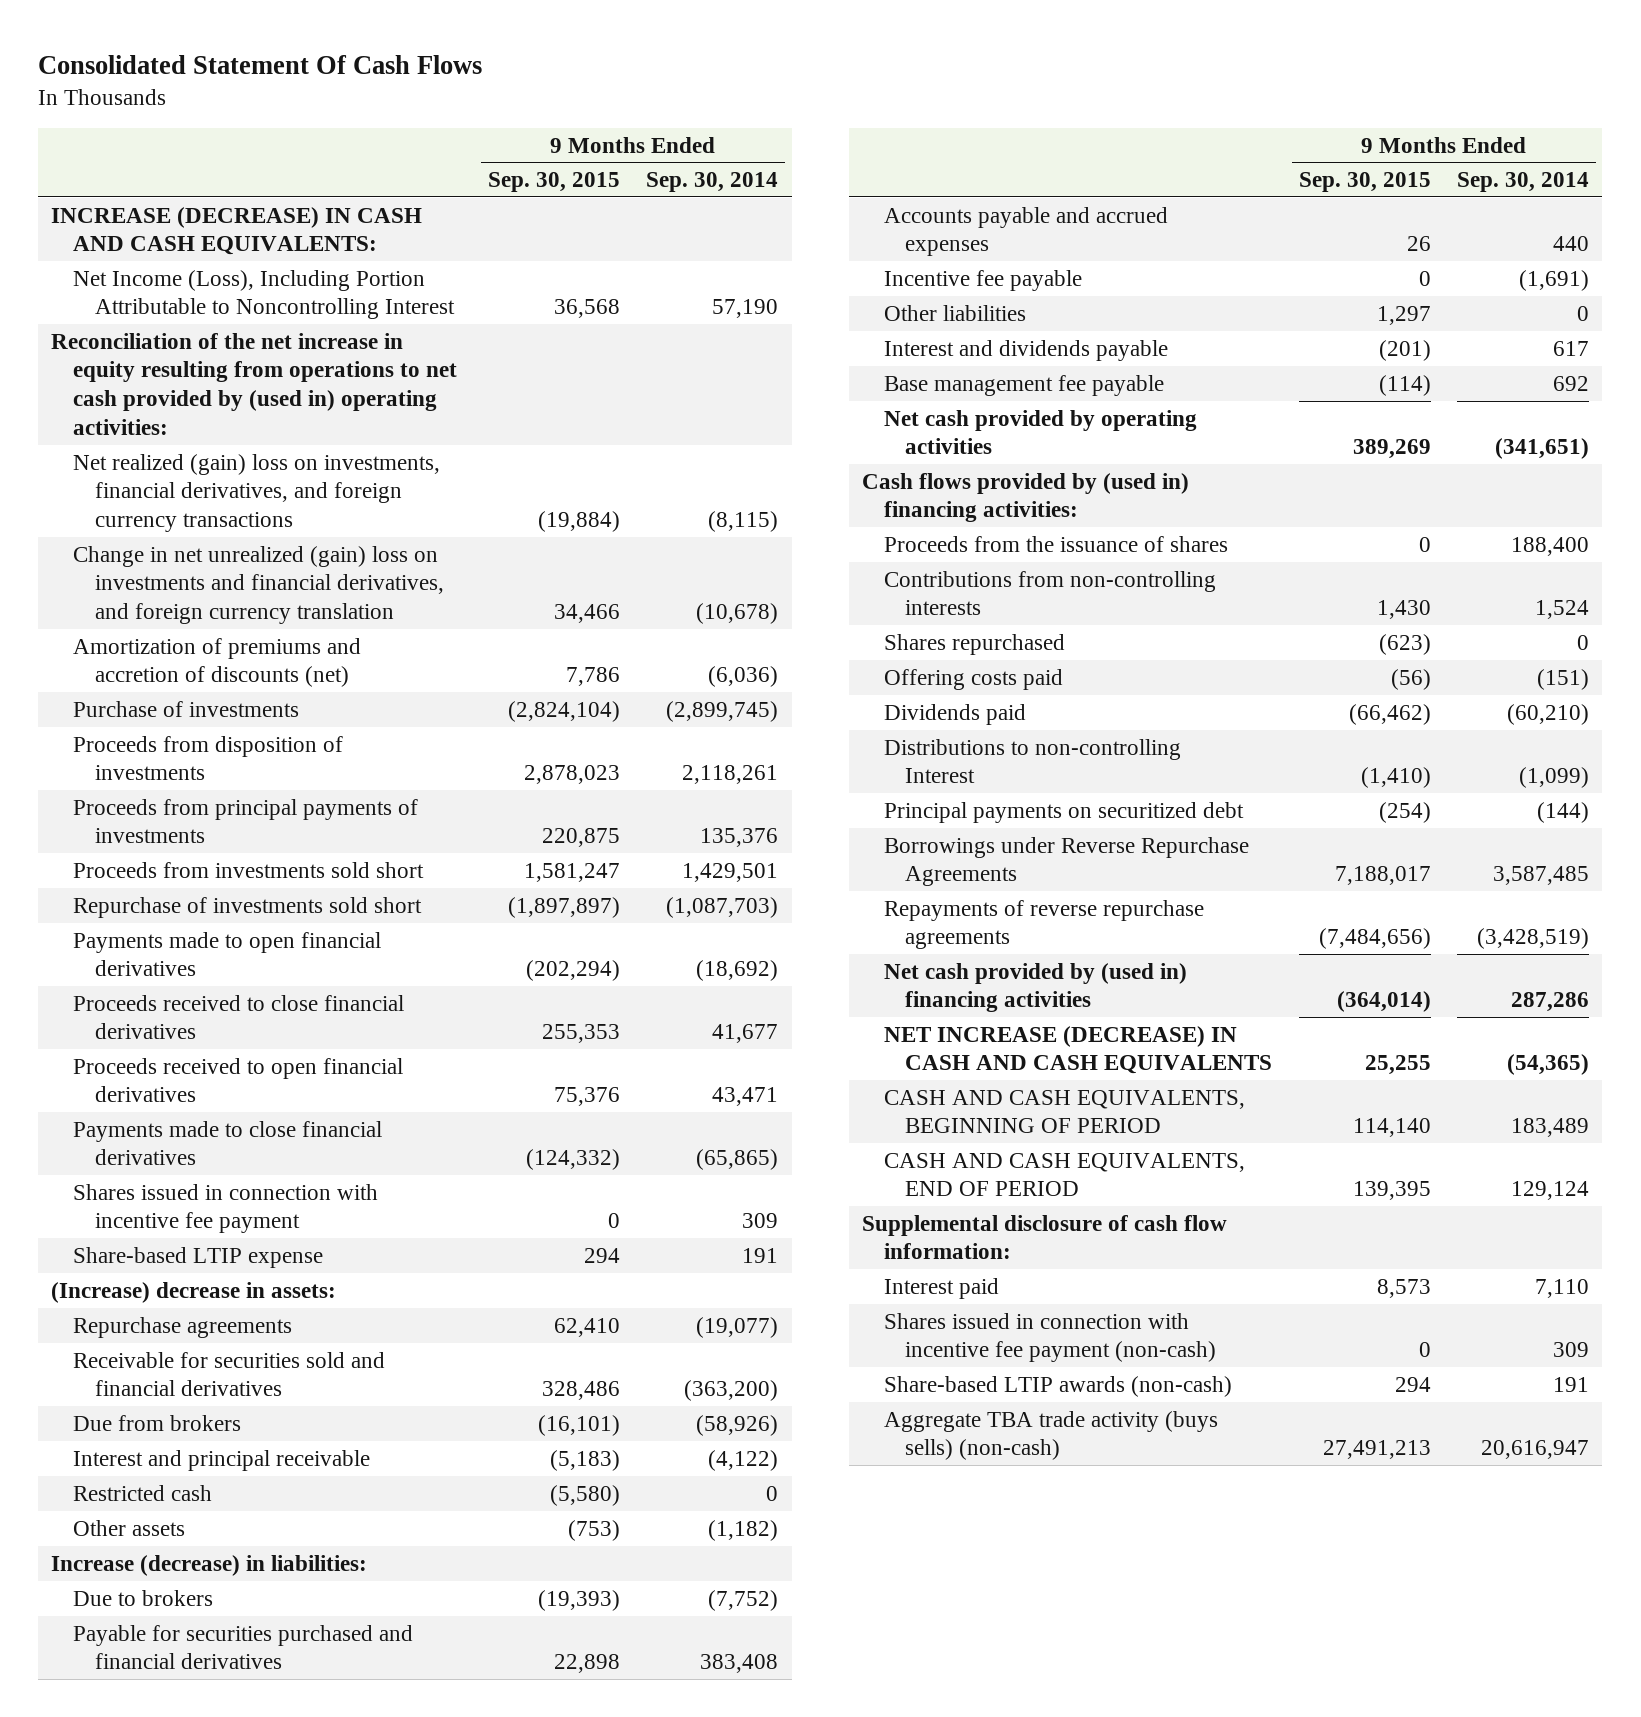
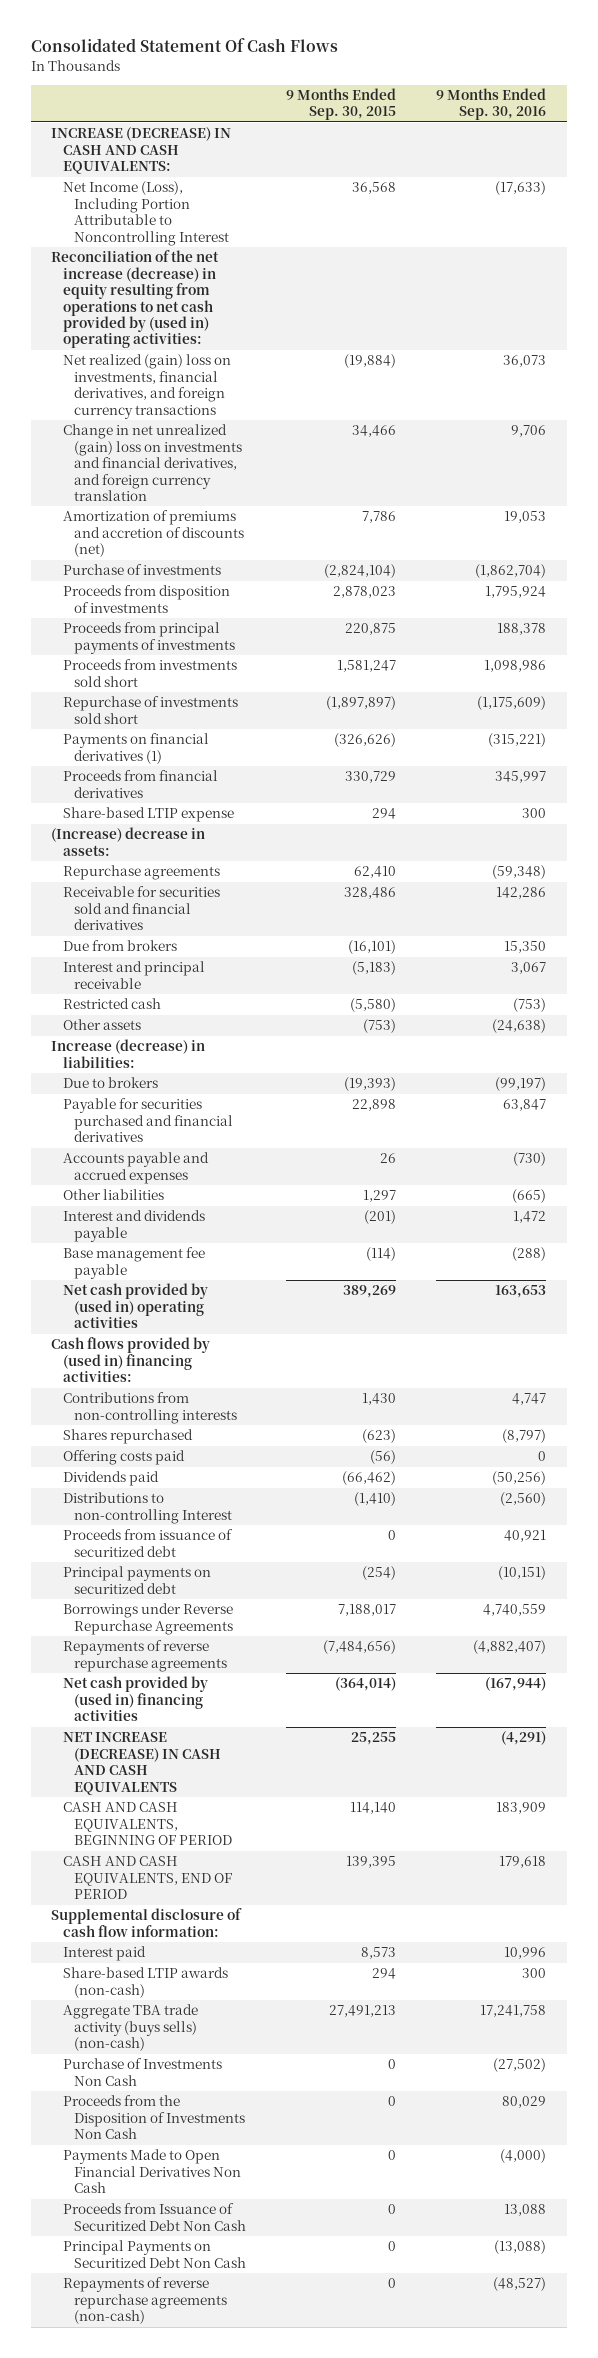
- | 9 Months Ended Sep. 30, 2015 | 9 Months Ended Sep. 30, 2014
+ | 9 Months Ended Sep. 30, 2015 | 9 Months Ended Sep. 30, 2016
- Reconciliation of the net increase in equity resulting from operations to net cash provided by (used in) operating activities:
+ Reconciliation of the net increase (decrease) in equity resulting from operations to net cash provided by (used in) operating activities:
- Payments made to open financial derivatives | (202,294) | (18,692)
- Proceeds received to close financial derivatives | 255,353 | 41,677
- Proceeds received to open financial derivatives | 75,376 | 43,471
- Payments made to close financial derivatives | (124,332) | (65,865)
- Shares issued in connection with incentive fee payment | 0 | 309
+ Payments on financial derivatives (1) | (326,626) | (315,221)
+ Proceeds from financial derivatives | 330,729 | 345,997
- Incentive fee payable | 0 | (1,691)
- Net cash provided by operating activities | 389,269 | (341,651)
+ Net cash provided by (used in) operating activities | 389,269 | 163,653
- Proceeds from the issuance of shares | 0 | 188,400
+ Proceeds from issuance of securitized debt | 0 | 40,921
- Shares issued in connection with incentive fee payment (non-cash) | 0 | 309
+ Purchase of Investments Non Cash | 0 | (27,502)
+ Proceeds from the Disposition of Investments Non Cash | 0 | 80,029
+ Payments Made to Open Financial Derivatives Non Cash | 0 | (4,000)
+ Proceeds from Issuance of Securitized Debt Non Cash | 0 | 13,088
+ Principal Payments on Securitized Debt Non Cash | 0 | (13,088)
+ Repayments of reverse repurchase agreements (non-cash) | 0 | (48,527)

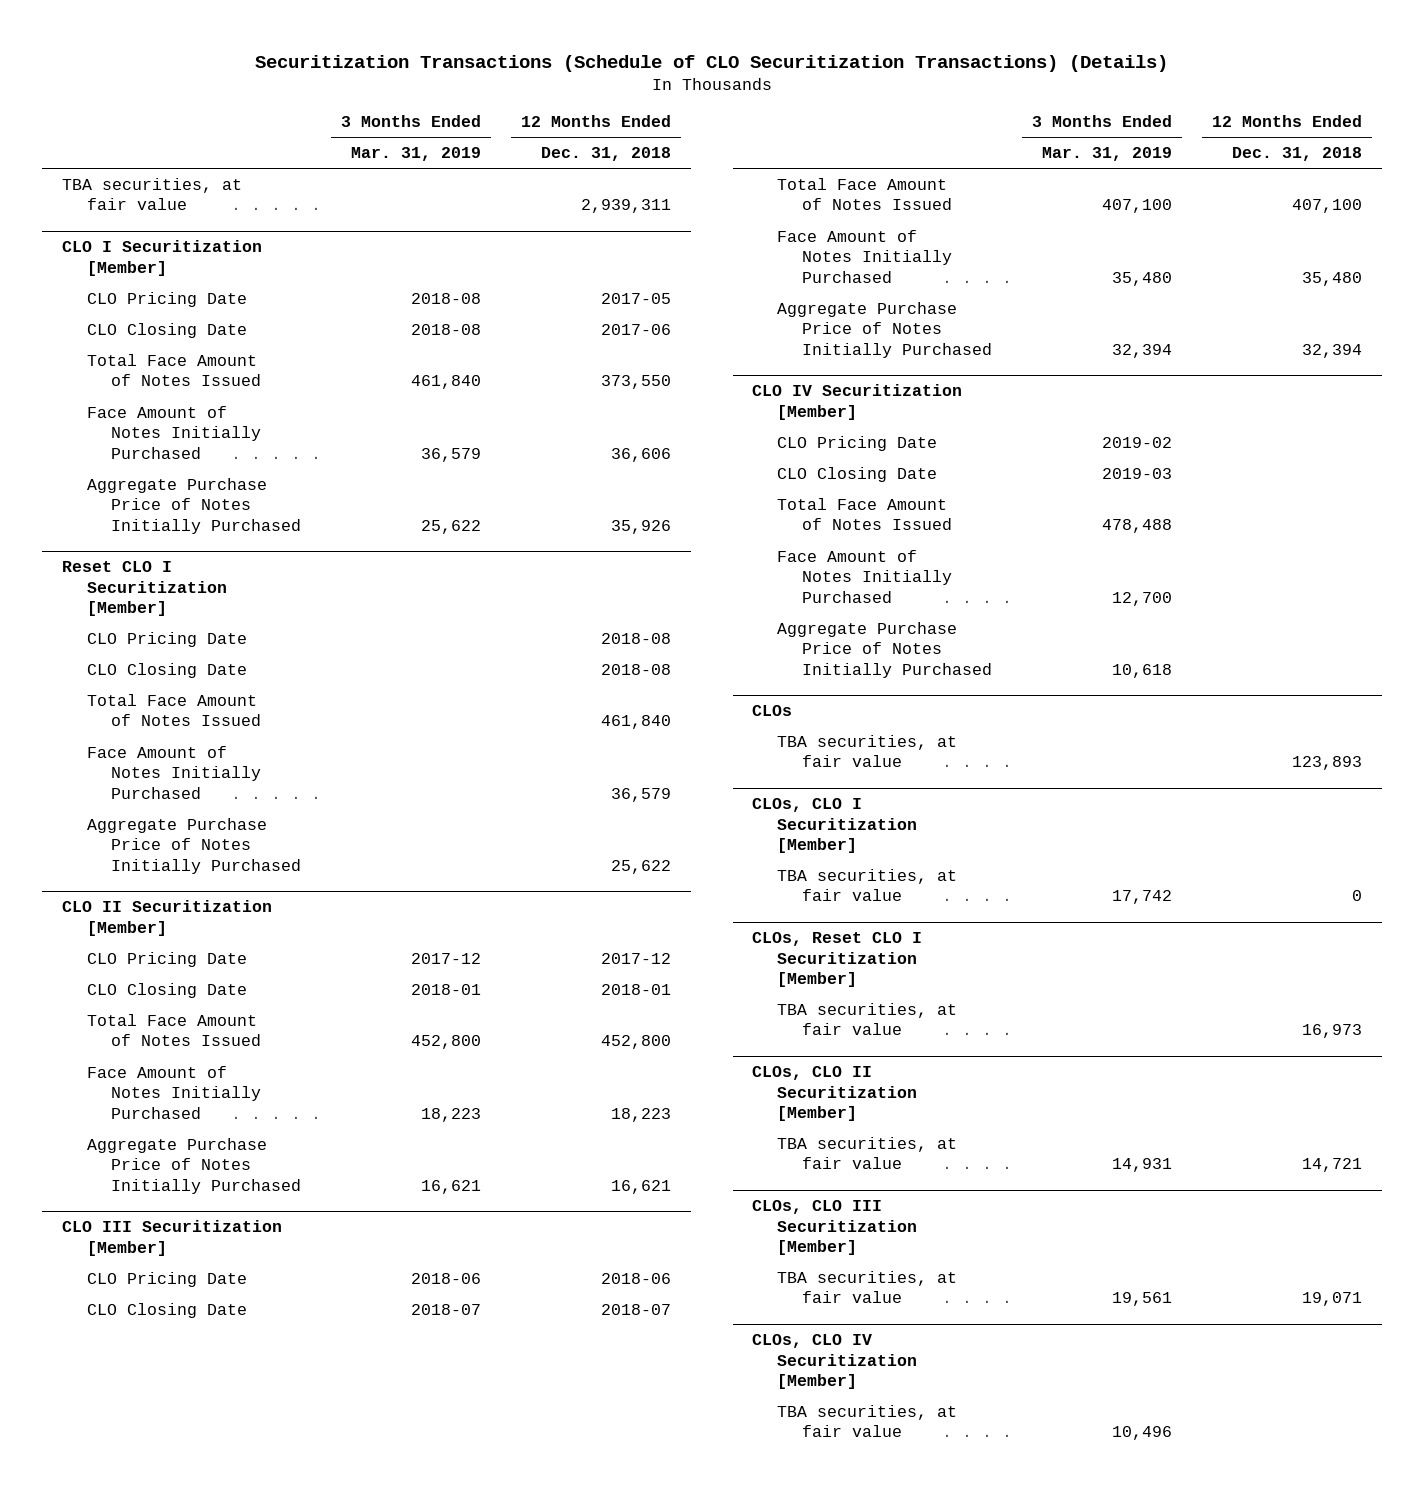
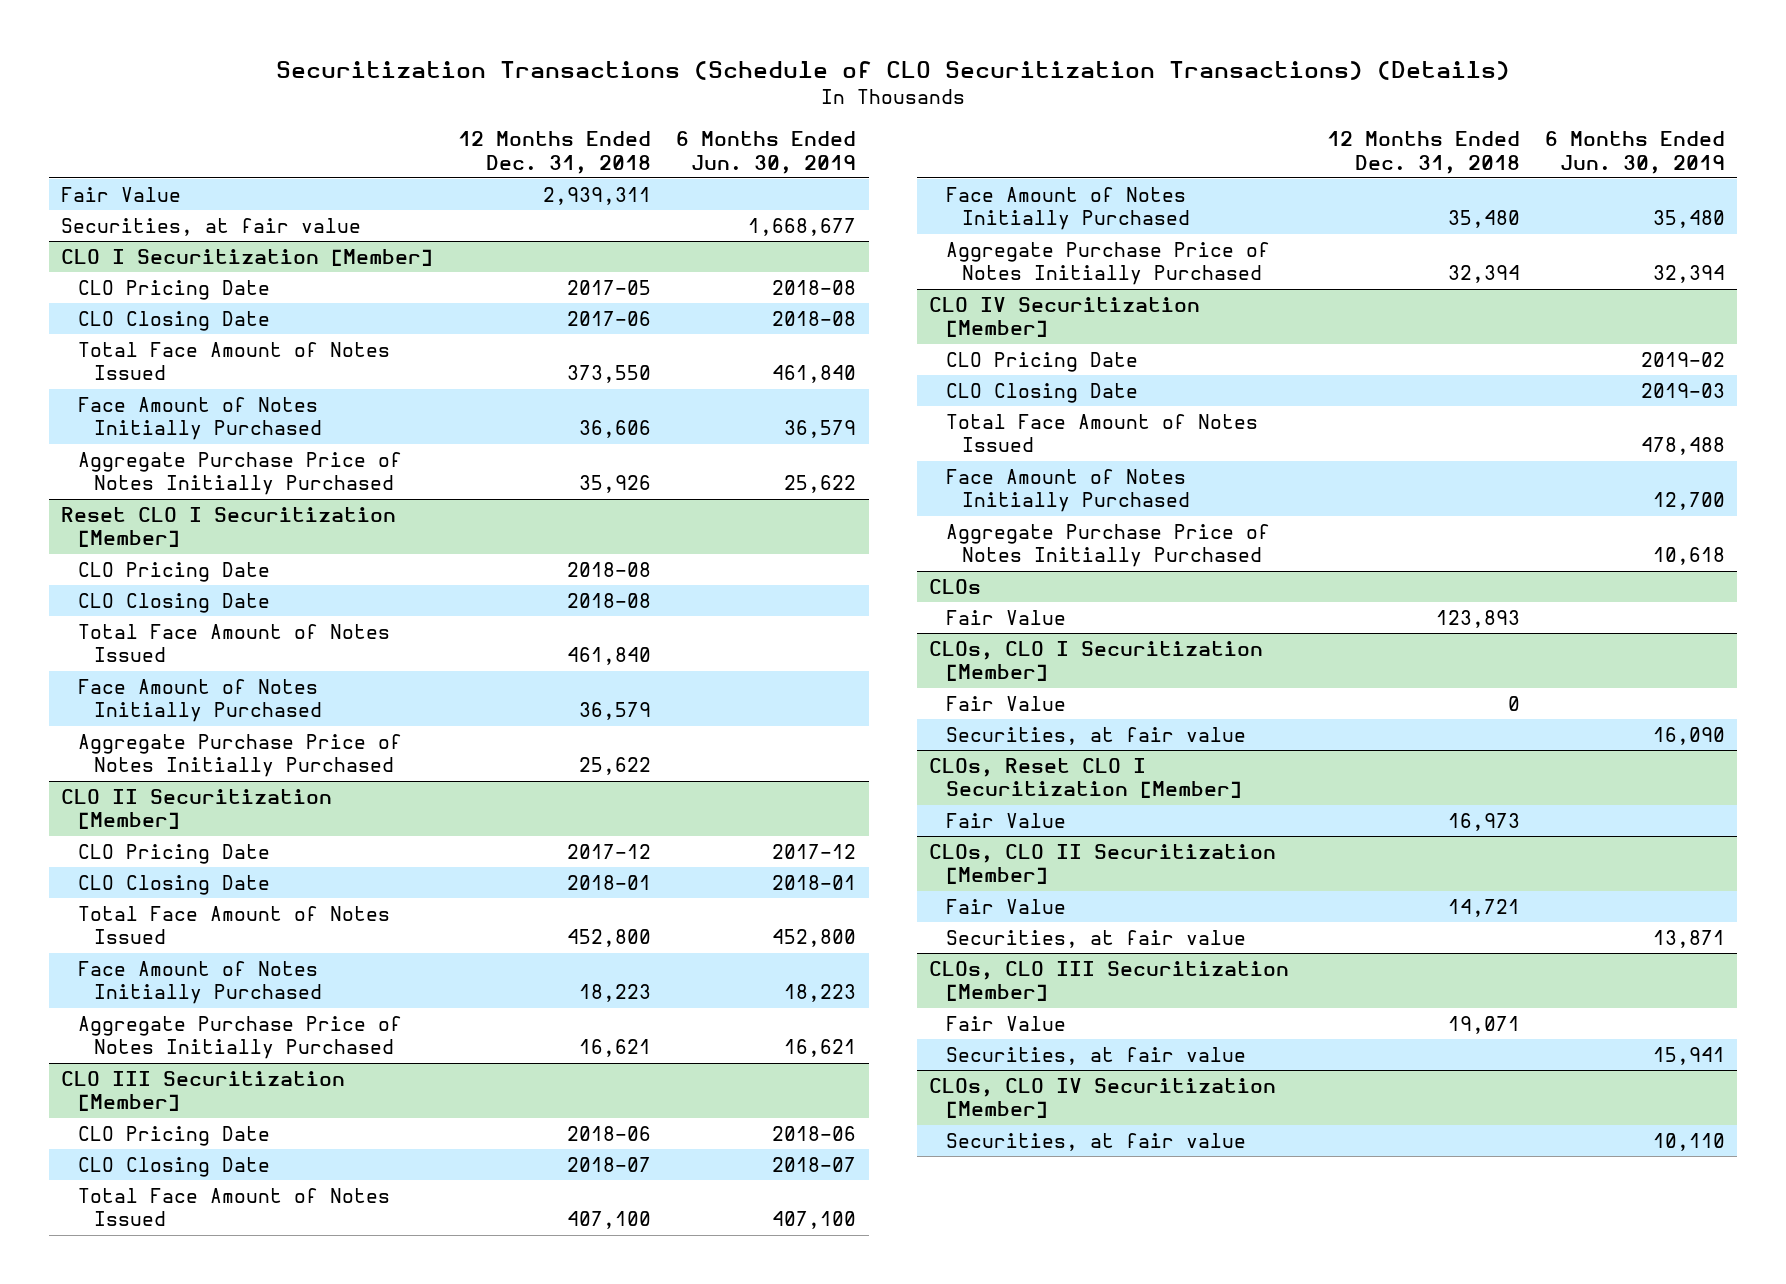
- | 3 Months Ended Mar. 31, 2019 | 12 Months Ended Dec. 31, 2018
+ | 12 Months Ended Dec. 31, 2018 | 6 Months Ended Jun. 30, 2019
- TBA securities, at fair value | | 2,939,311
+ Fair Value | 2,939,311 |
+ Securities, at fair value | | 1,668,677
@ CLOs
- TBA securities, at fair value | | 123,893
+ Fair Value | 123,893 |
@ CLOs, CLO I Securitization [Member]
- TBA securities, at fair value | 17,742 | 0
+ Fair Value | 0 |
+ Securities, at fair value | | 16,090
@ CLOs, Reset CLO I Securitization [Member]
- TBA securities, at fair value | | 16,973
+ Fair Value | 16,973 |
@ CLOs, CLO II Securitization [Member]
- TBA securities, at fair value | 14,931 | 14,721
+ Fair Value | 14,721 |
+ Securities, at fair value | | 13,871
@ CLOs, CLO III Securitization [Member]
- TBA securities, at fair value | 19,561 | 19,071
+ Fair Value | 19,071 |
+ Securities, at fair value | | 15,941
@ CLOs, CLO IV Securitization [Member]
- TBA securities, at fair value | 10,496 |
+ Securities, at fair value | | 10,110

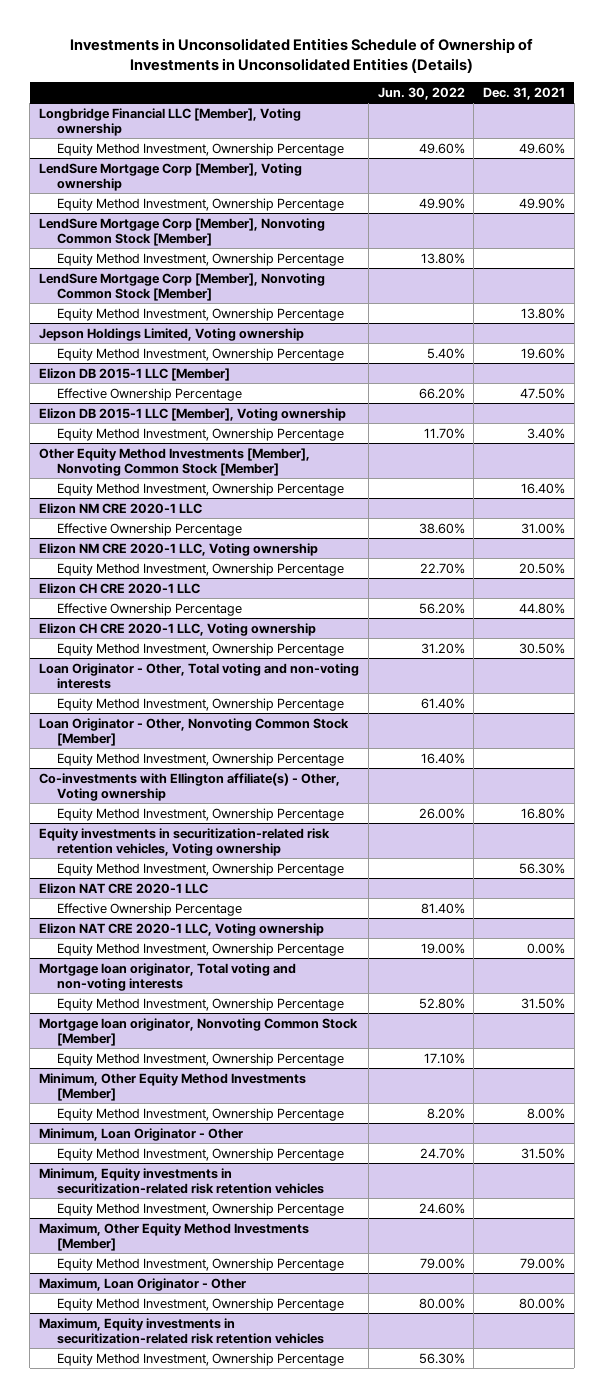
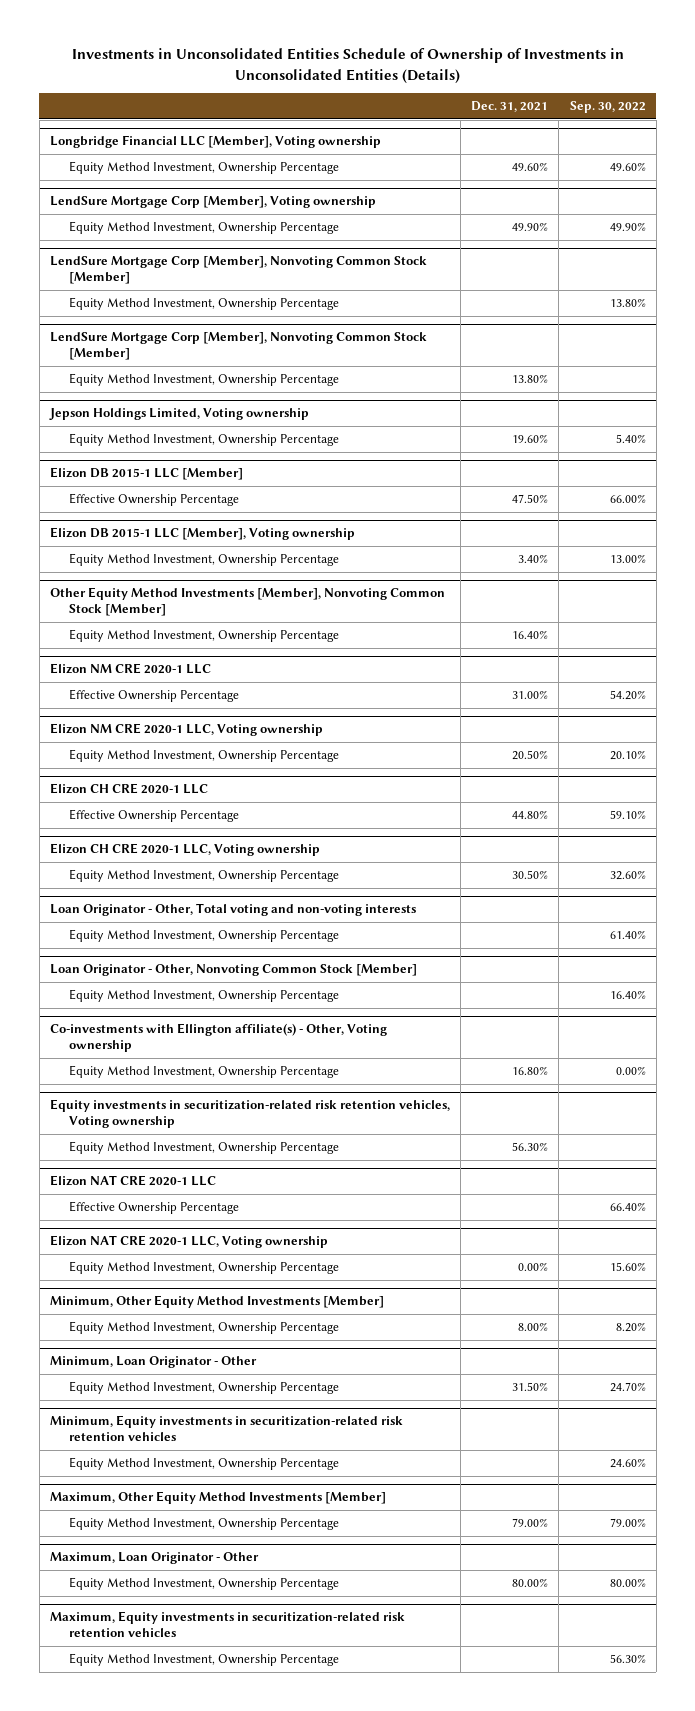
- | Jun. 30, 2022 | Dec. 31, 2021
+ | Dec. 31, 2021 | Sep. 30, 2022
- Mortgage loan originator, Total voting and non-voting interests
- Equity Method Investment, Ownership Percentage | 52.80% | 31.50%
- Mortgage loan originator, Nonvoting Common Stock [Member]
- Equity Method Investment, Ownership Percentage | 17.10% |

